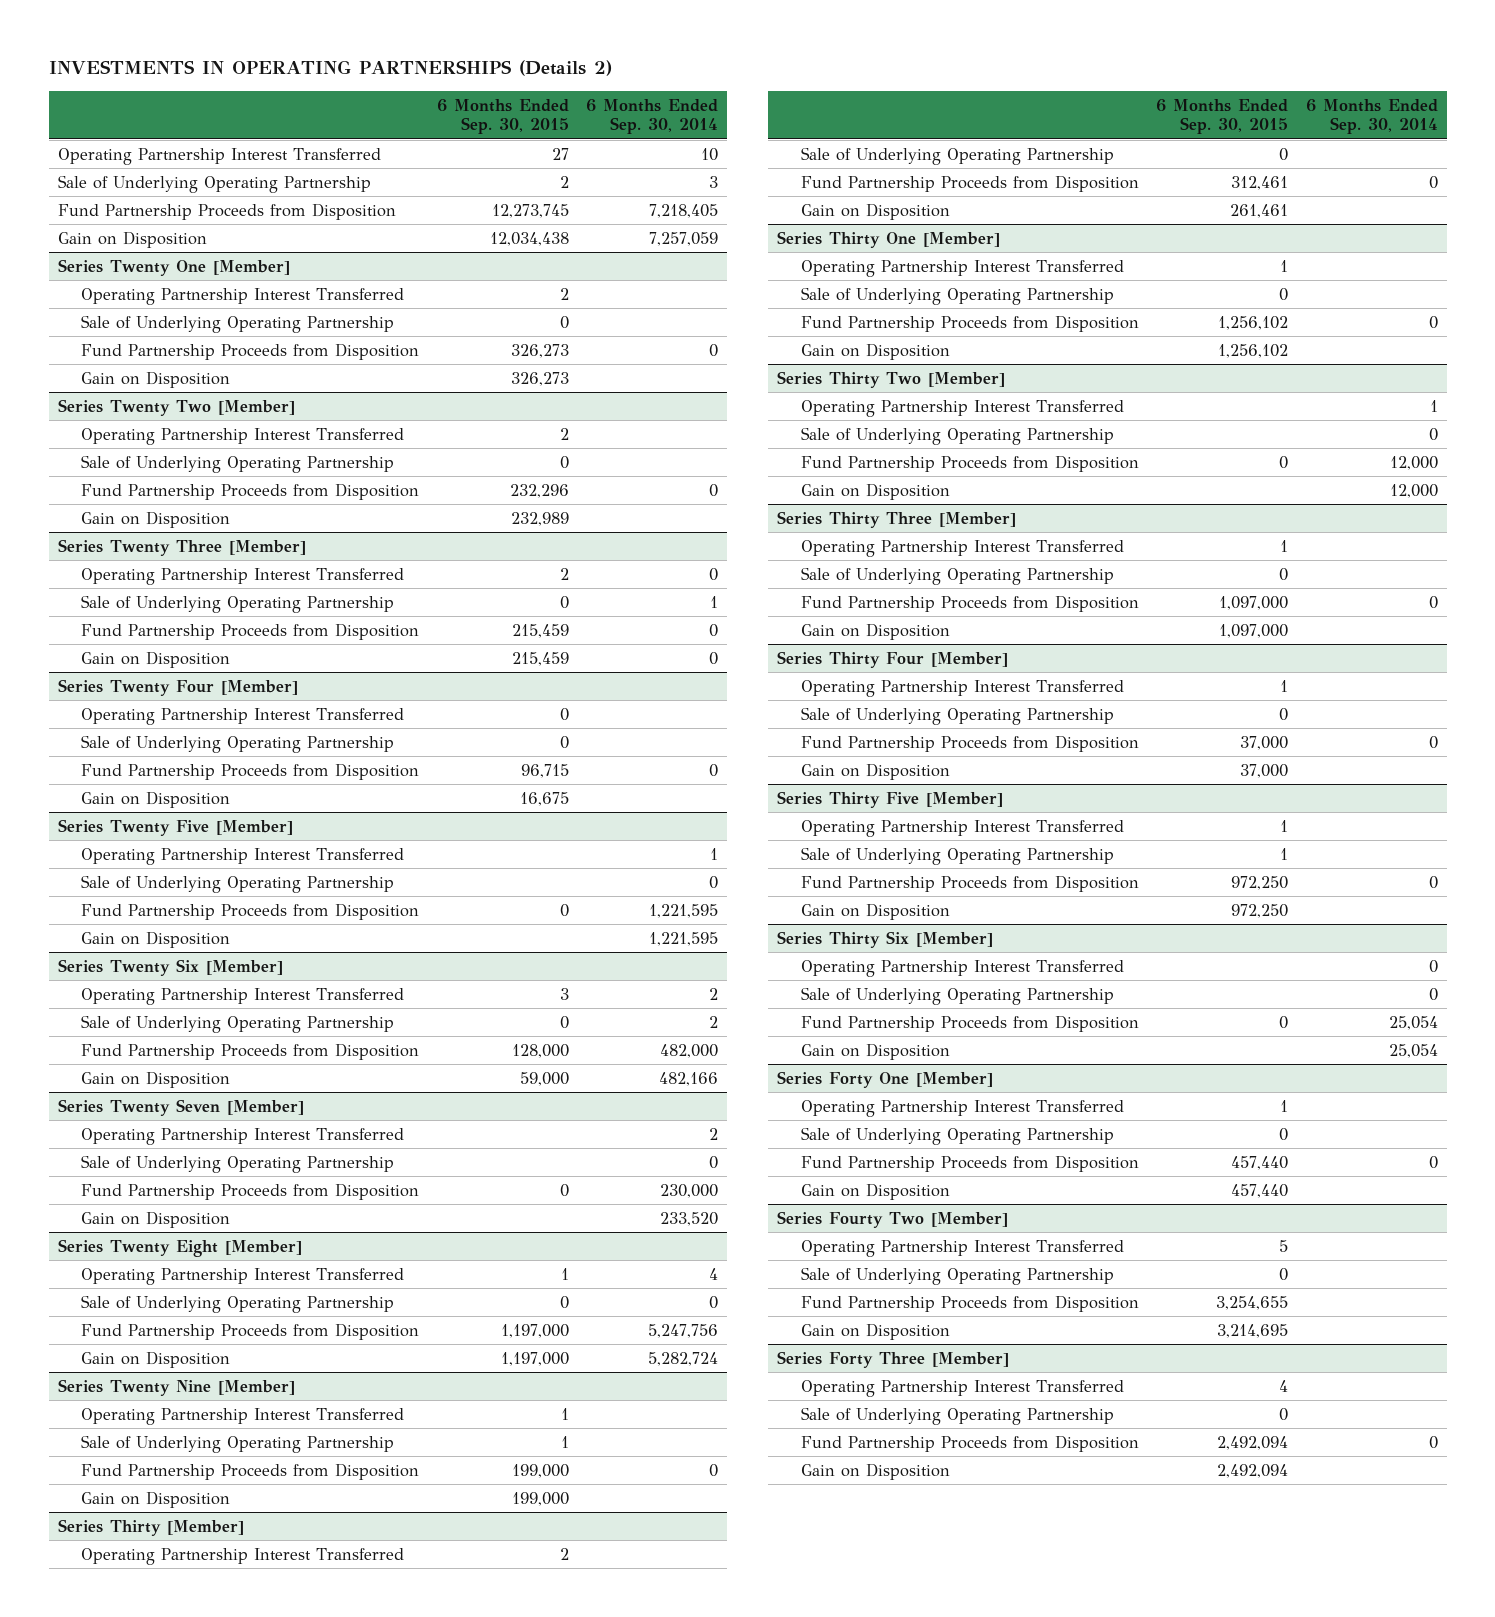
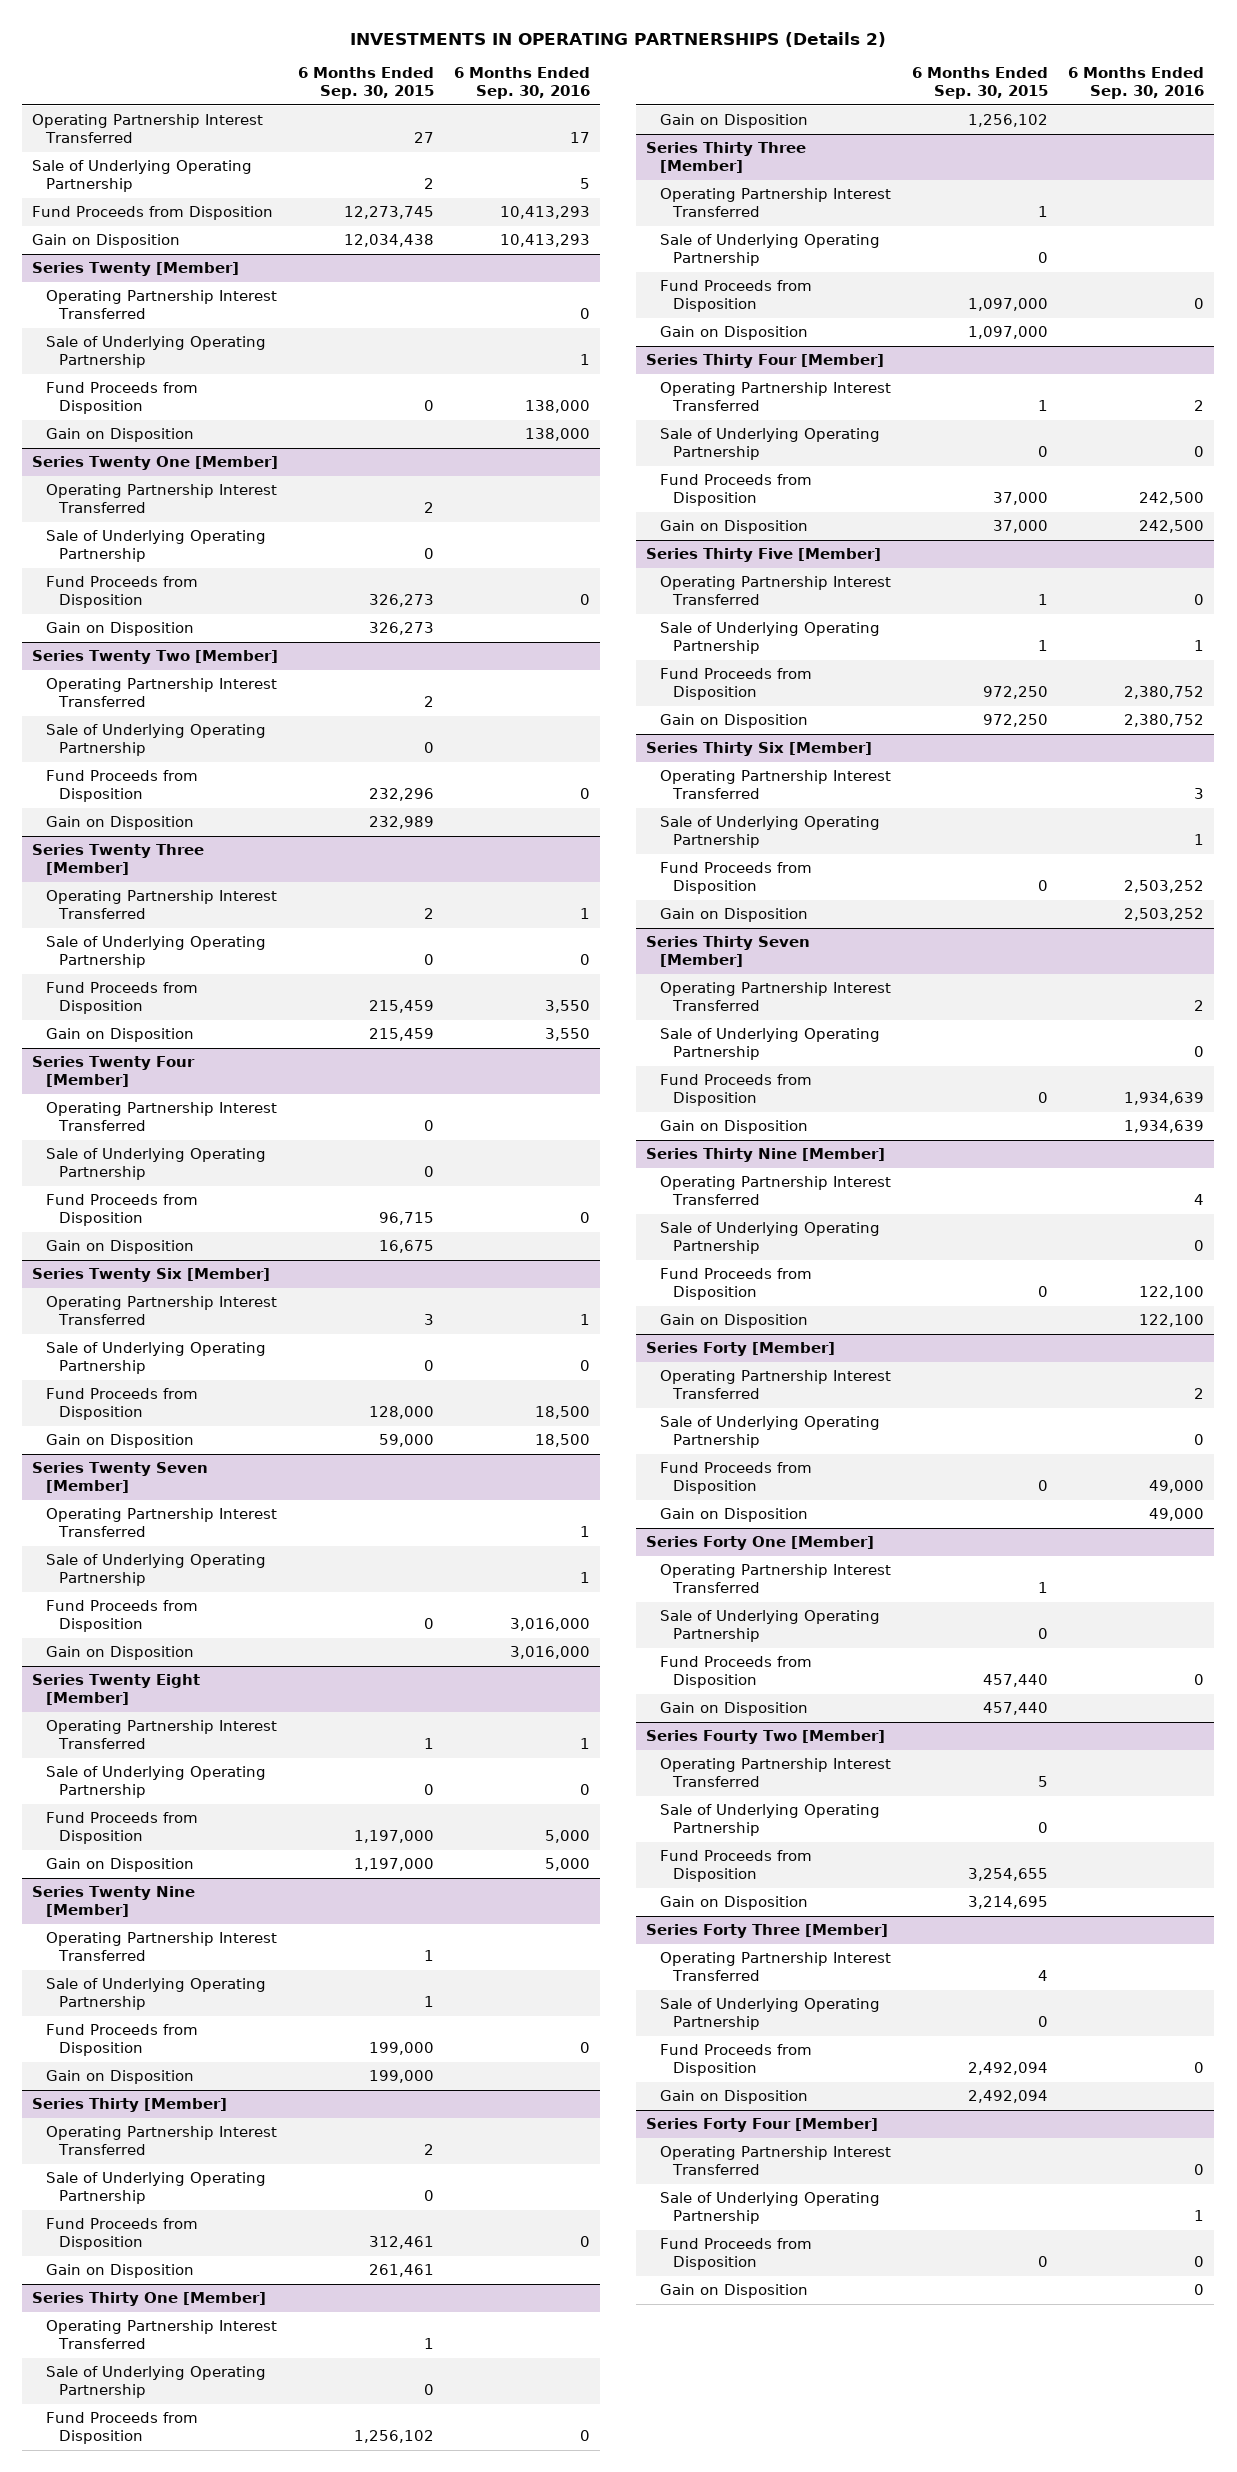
- | 6 Months Ended Sep. 30, 2015 | 6 Months Ended Sep. 30, 2014
+ | 6 Months Ended Sep. 30, 2015 | 6 Months Ended Sep. 30, 2016
- Fund Partnership Proceeds from Disposition | 12,273,745 | 7,218,405
+ Fund Proceeds from Disposition | 12,273,745 | 10,413,293
+ Series Twenty [Member]
+ Operating Partnership Interest Transferred | | 0
+ Sale of Underlying Operating Partnership | | 1
+ Fund Proceeds from Disposition | 0 | 138,000
+ Gain on Disposition | | 138,000
@ Series Twenty One [Member]
- Fund Partnership Proceeds from Disposition | 326,273 | 0
+ Fund Proceeds from Disposition | 326,273 | 0
@ Series Twenty Two [Member]
- Fund Partnership Proceeds from Disposition | 232,296 | 0
+ Fund Proceeds from Disposition | 232,296 | 0
@ Series Twenty Three [Member]
- Fund Partnership Proceeds from Disposition | 215,459 | 0
+ Fund Proceeds from Disposition | 215,459 | 3,550
@ Series Twenty Four [Member]
- Fund Partnership Proceeds from Disposition | 96,715 | 0
+ Fund Proceeds from Disposition | 96,715 | 0
- Series Twenty Five [Member]
- Operating Partnership Interest Transferred | | 1
- Sale of Underlying Operating Partnership | | 0
- Fund Partnership Proceeds from Disposition | 0 | 1,221,595
- Gain on Disposition | | 1,221,595
@ Series Twenty Six [Member]
- Fund Partnership Proceeds from Disposition | 128,000 | 482,000
+ Fund Proceeds from Disposition | 128,000 | 18,500
@ Series Twenty Seven [Member]
- Fund Partnership Proceeds from Disposition | 0 | 230,000
+ Fund Proceeds from Disposition | 0 | 3,016,000
@ Series Twenty Eight [Member]
- Fund Partnership Proceeds from Disposition | 1,197,000 | 5,247,756
+ Fund Proceeds from Disposition | 1,197,000 | 5,000
@ Series Twenty Nine [Member]
- Fund Partnership Proceeds from Disposition | 199,000 | 0
+ Fund Proceeds from Disposition | 199,000 | 0
@ Series Thirty [Member]
- Fund Partnership Proceeds from Disposition | 312,461 | 0
+ Fund Proceeds from Disposition | 312,461 | 0
@ Series Thirty One [Member]
- Fund Partnership Proceeds from Disposition | 1,256,102 | 0
+ Fund Proceeds from Disposition | 1,256,102 | 0
- Series Thirty Two [Member]
- Operating Partnership Interest Transferred | | 1
- Sale of Underlying Operating Partnership | | 0
- Fund Partnership Proceeds from Disposition | 0 | 12,000
- Gain on Disposition | | 12,000
@ Series Thirty Three [Member]
- Fund Partnership Proceeds from Disposition | 1,097,000 | 0
+ Fund Proceeds from Disposition | 1,097,000 | 0
@ Series Thirty Four [Member]
- Fund Partnership Proceeds from Disposition | 37,000 | 0
+ Fund Proceeds from Disposition | 37,000 | 242,500
@ Series Thirty Five [Member]
- Fund Partnership Proceeds from Disposition | 972,250 | 0
+ Fund Proceeds from Disposition | 972,250 | 2,380,752
@ Series Thirty Six [Member]
- Fund Partnership Proceeds from Disposition | 0 | 25,054
+ Fund Proceeds from Disposition | 0 | 2,503,252
+ Series Thirty Seven [Member]
+ Operating Partnership Interest Transferred | | 2
+ Sale of Underlying Operating Partnership | | 0
+ Fund Proceeds from Disposition | 0 | 1,934,639
+ Gain on Disposition | | 1,934,639
+ Series Thirty Nine [Member]
+ Operating Partnership Interest Transferred | | 4
+ Sale of Underlying Operating Partnership | | 0
+ Fund Proceeds from Disposition | 0 | 122,100
+ Gain on Disposition | | 122,100
+ Series Forty [Member]
+ Operating Partnership Interest Transferred | | 2
+ Sale of Underlying Operating Partnership | | 0
+ Fund Proceeds from Disposition | 0 | 49,000
+ Gain on Disposition | | 49,000
@ Series Forty One [Member]
- Fund Partnership Proceeds from Disposition | 457,440 | 0
+ Fund Proceeds from Disposition | 457,440 | 0
@ Series Fourty Two [Member]
- Fund Partnership Proceeds from Disposition | 3,254,655 |
+ Fund Proceeds from Disposition | 3,254,655 |
@ Series Forty Three [Member]
- Fund Partnership Proceeds from Disposition | 2,492,094 | 0
+ Fund Proceeds from Disposition | 2,492,094 | 0
+ Series Forty Four [Member]
+ Operating Partnership Interest Transferred | | 0
+ Sale of Underlying Operating Partnership | | 1
+ Fund Proceeds from Disposition | 0 | 0
+ Gain on Disposition | | 0

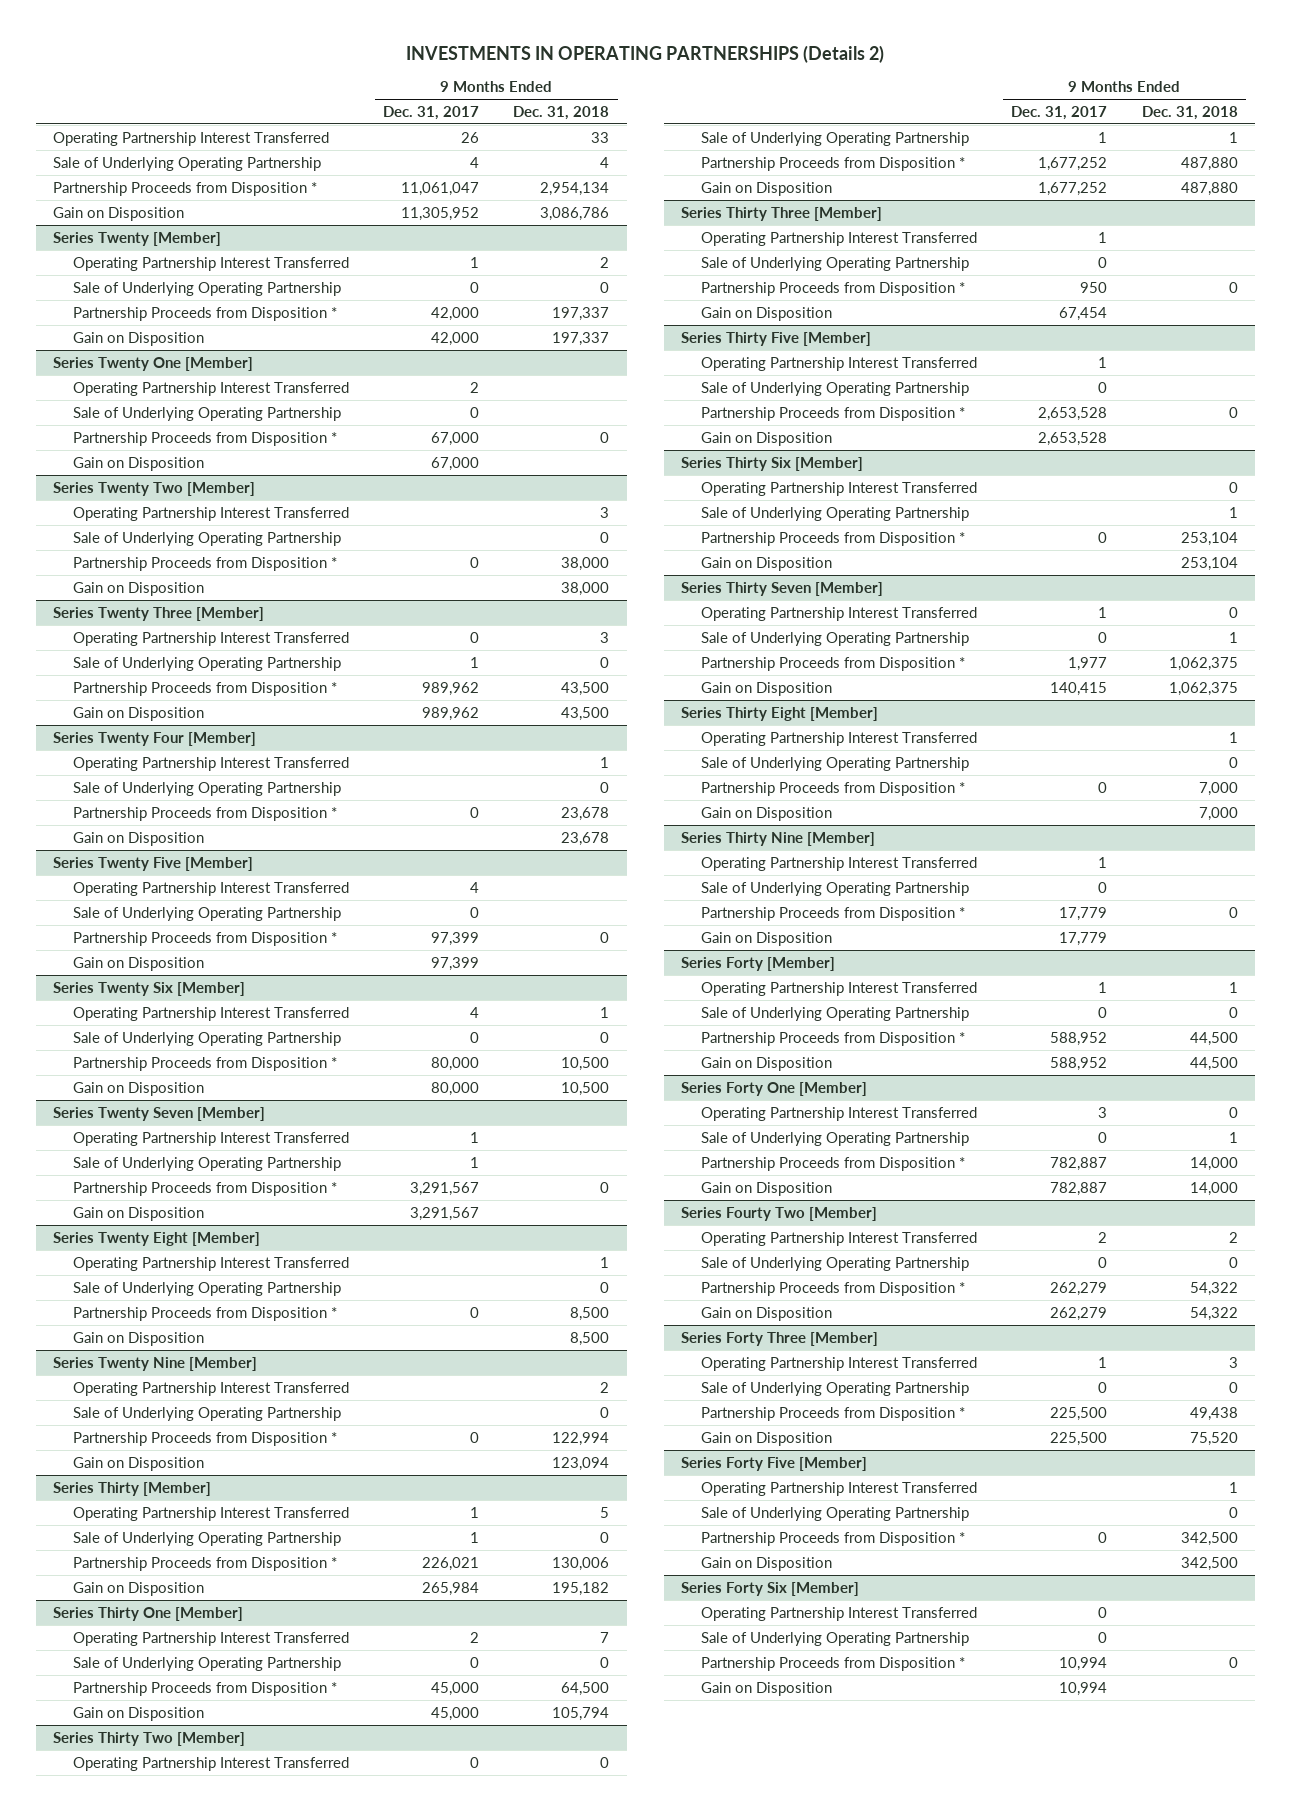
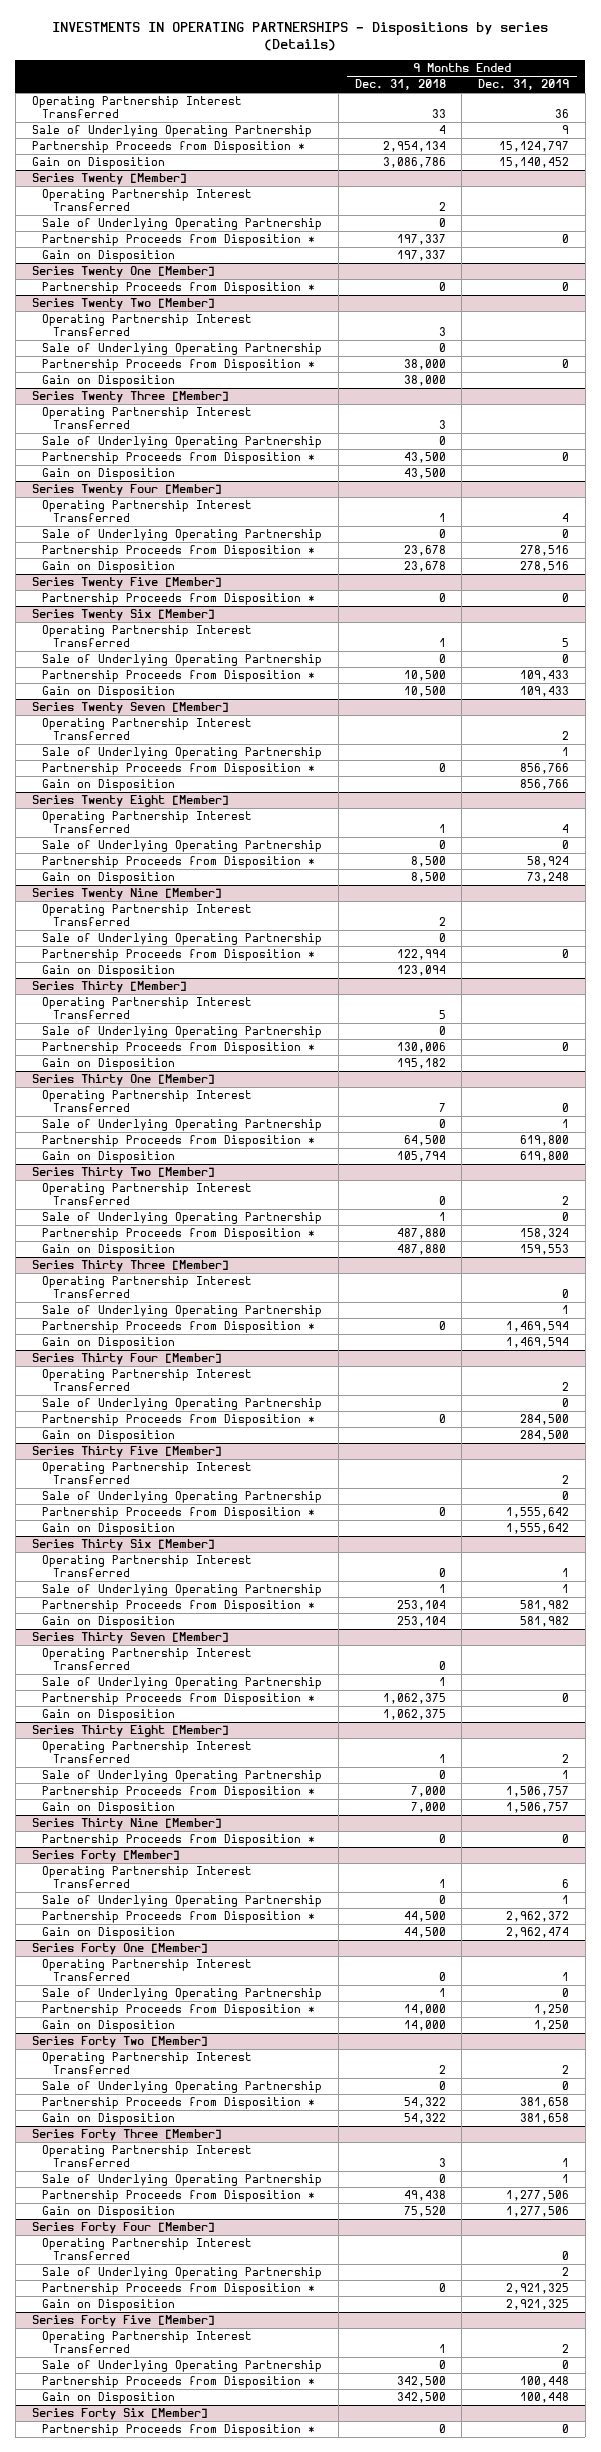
- INVESTMENTS IN OPERATING PARTNERSHIPS (Details 2)
+ INVESTMENTS IN OPERATING PARTNERSHIPS - Dispositions by series (Details)
- | 9 Months Ended Dec. 31, 2017 | 9 Months Ended Dec. 31, 2018
+ | 9 Months Ended Dec. 31, 2018 | 9 Months Ended Dec. 31, 2019
@ Series Twenty One [Member]
- Operating Partnership Interest Transferred | 2 |
- Sale of Underlying Operating Partnership | 0 |
- Gain on Disposition | 67,000 |
@ Series Twenty Five [Member]
- Operating Partnership Interest Transferred | 4 |
- Sale of Underlying Operating Partnership | 0 |
- Gain on Disposition | 97,399 |
+ Series Thirty Four [Member]
+ Operating Partnership Interest Transferred | | 2
+ Sale of Underlying Operating Partnership | | 0
+ Partnership Proceeds from Disposition * | 0 | 284,500
+ Gain on Disposition | | 284,500
@ Series Thirty Nine [Member]
- Operating Partnership Interest Transferred | 1 |
- Sale of Underlying Operating Partnership | 0 |
- Gain on Disposition | 17,779 |
- Series Fourty Two [Member]
+ Series Forty Two [Member]
+ Series Forty Four [Member]
+ Operating Partnership Interest Transferred | | 0
+ Sale of Underlying Operating Partnership | | 2
+ Partnership Proceeds from Disposition * | 0 | 2,921,325
+ Gain on Disposition | | 2,921,325
@ Series Forty Six [Member]
- Operating Partnership Interest Transferred | 0 |
- Sale of Underlying Operating Partnership | 0 |
- Gain on Disposition | 10,994 |

